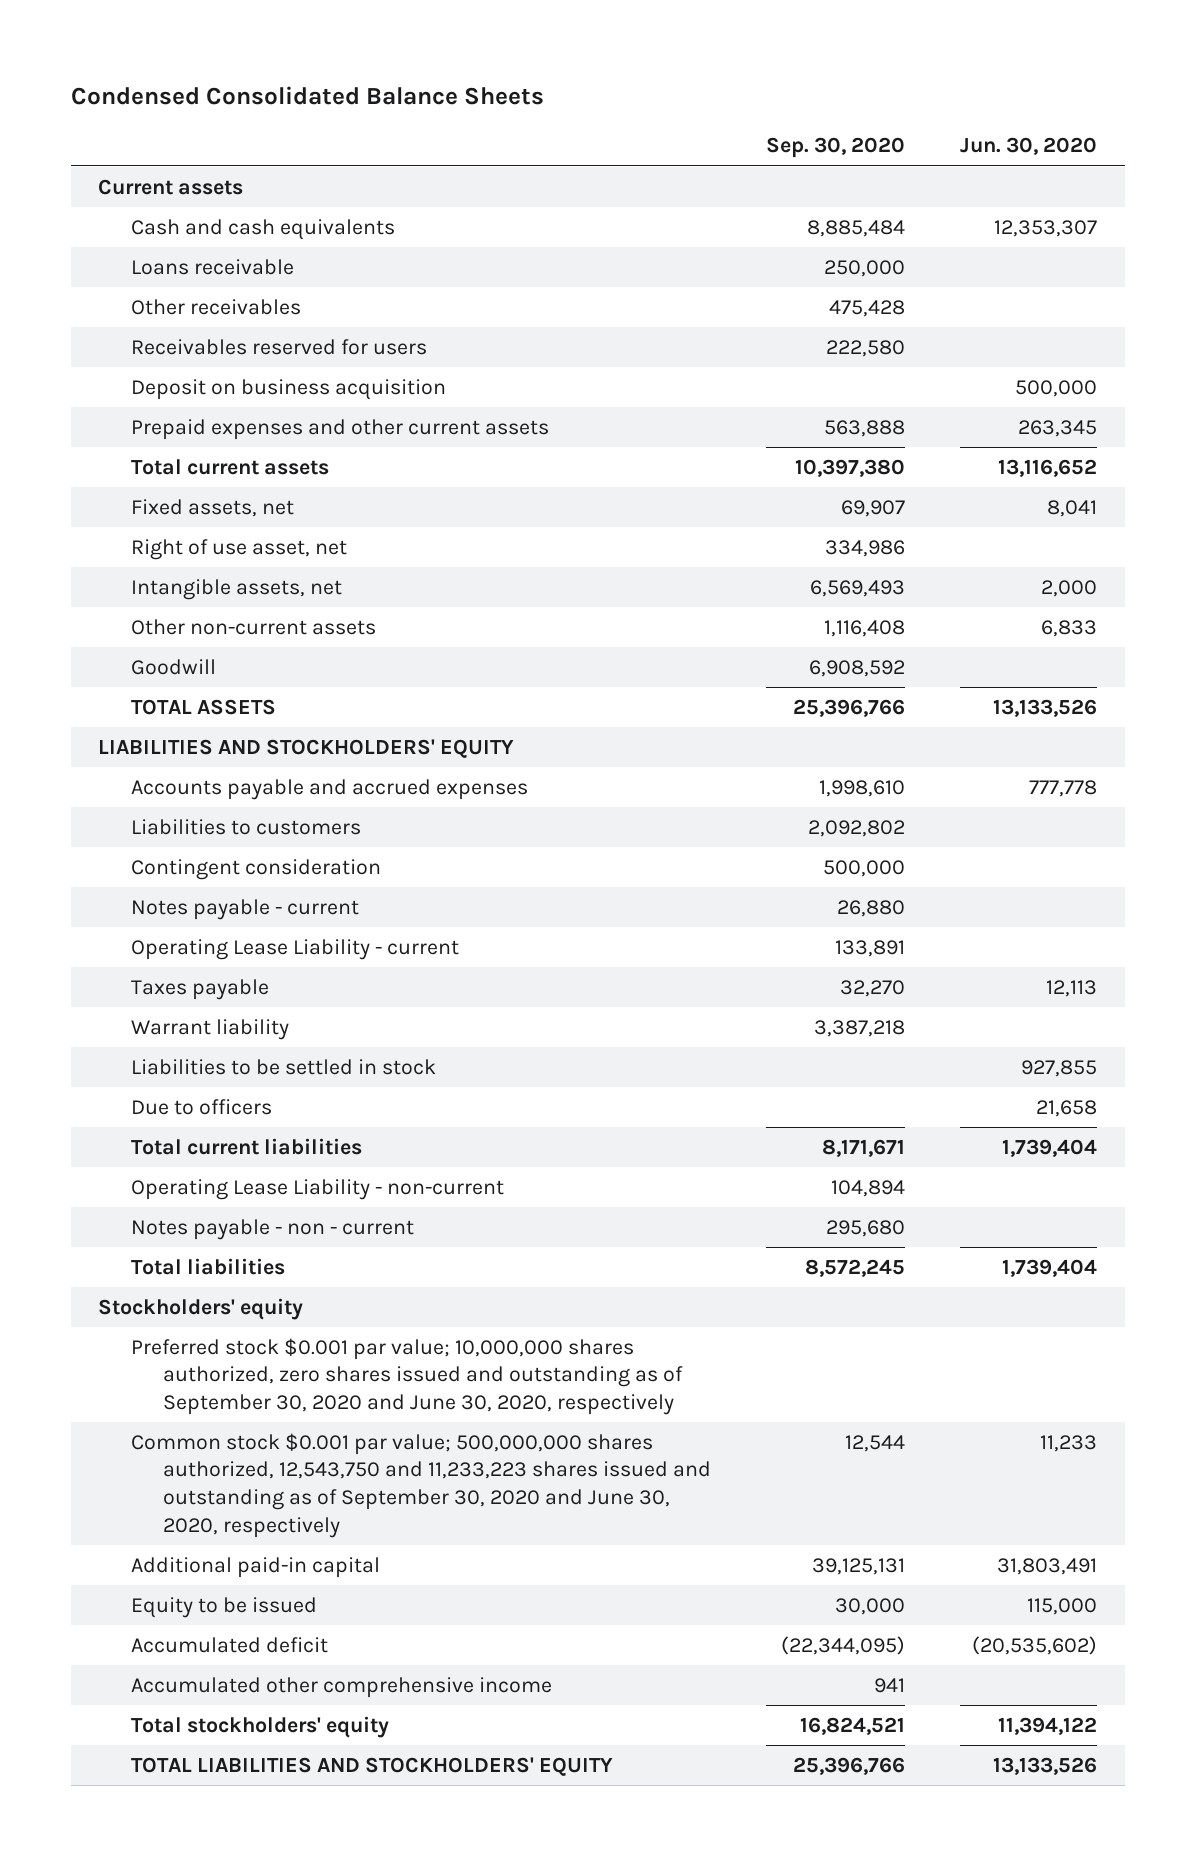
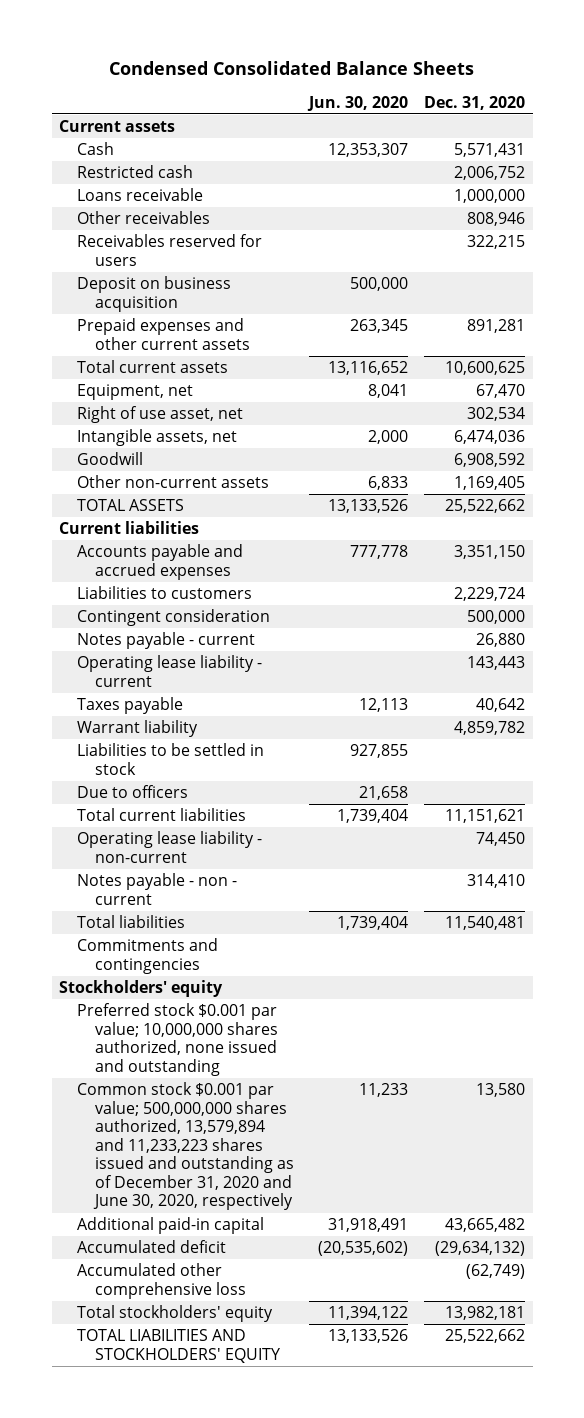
- | Sep. 30, 2020 | Jun. 30, 2020
+ | Jun. 30, 2020 | Dec. 31, 2020
- Cash and cash equivalents | 8,885,484 | 12,353,307
+ Cash | 12,353,307 | 5,571,431
+ Restricted cash | | 2,006,752
- Fixed assets, net | 69,907 | 8,041
+ Equipment, net | 8,041 | 67,470
moved down: Other non-current assets | 6,833 | 1,169,405
- LIABILITIES AND STOCKHOLDERS' EQUITY
+ Current liabilities
- Operating Lease Liability - current | 133,891 |
+ Operating lease liability - current | | 143,443
- Operating Lease Liability - non-current | 104,894 |
+ Operating lease liability - non-current | | 74,450
+ Commitments and contingencies
- Preferred stock $0.001 par value; 10,000,000 shares authorized, zero shares issued and outstanding as of September 30, 2020 and June 30, 2020, respectively
- Common stock $0.001 par value; 500,000,000 shares authorized, 12,543,750 and 11,233,223 shares issued and outstanding as of September 30, 2020 and June 30, 2020, respectively | 12,544 | 11,233
- Additional paid-in capital | 39,125,131 | 31,803,491
- Equity to be issued | 30,000 | 115,000
+ Preferred stock $0.001 par value; 10,000,000 shares authorized, none issued and outstanding
+ Common stock $0.001 par value; 500,000,000 shares authorized, 13,579,894 and 11,233,223 shares issued and outstanding as of December 31, 2020 and June 30, 2020, respectively | 11,233 | 13,580
+ Additional paid-in capital | 31,918,491 | 43,665,482
- Accumulated other comprehensive income | 941 |
+ Accumulated other comprehensive loss | | (62,749)

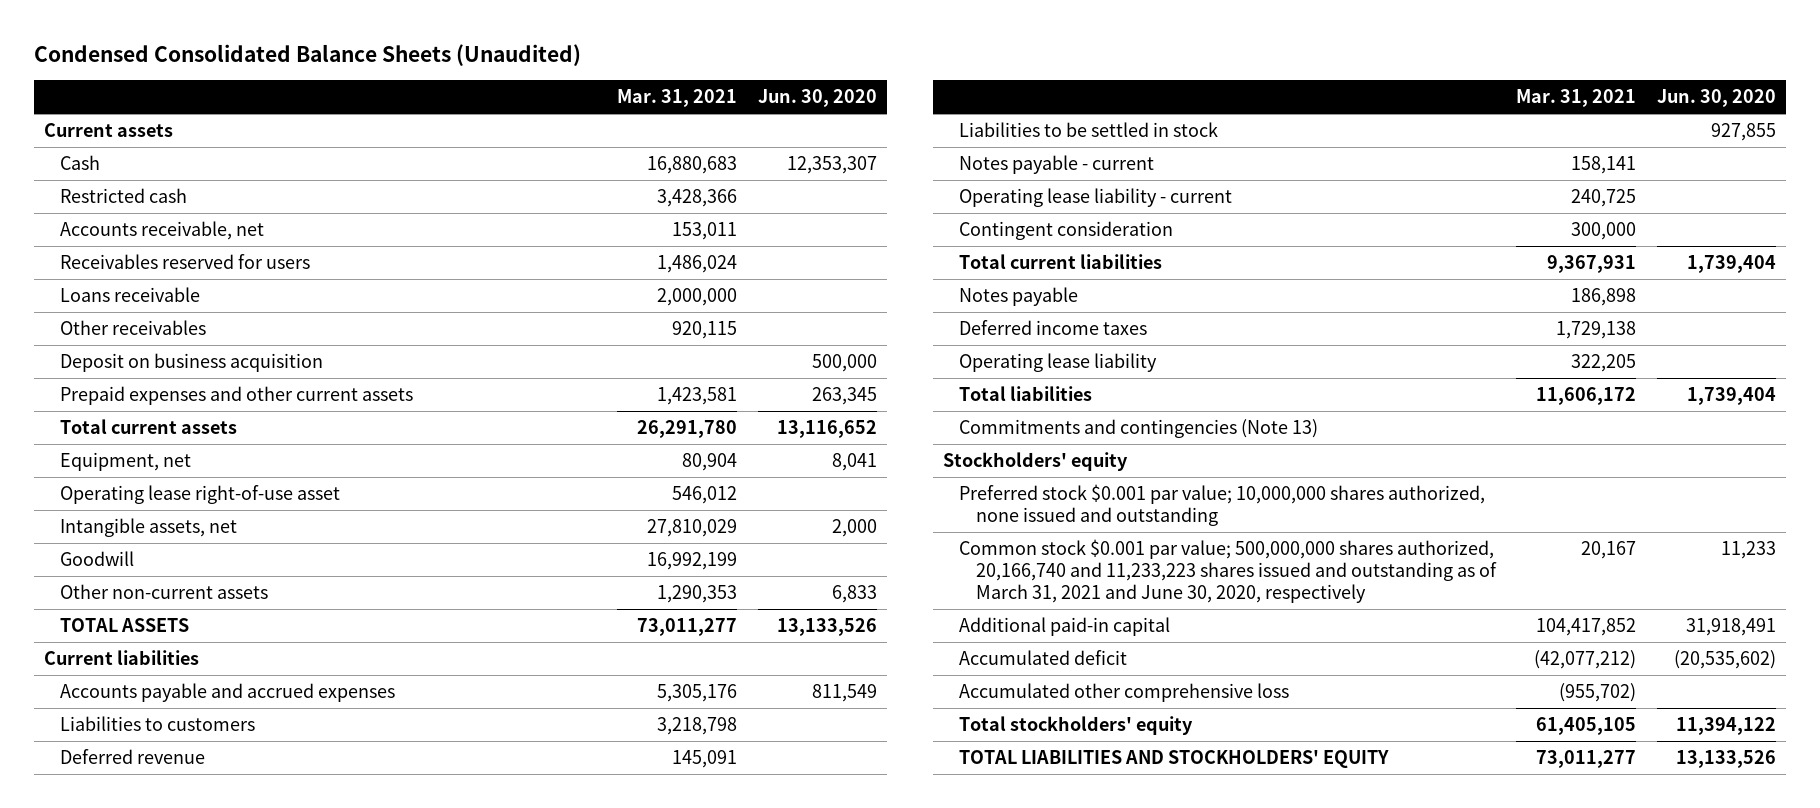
- Condensed Consolidated Balance Sheets
+ Condensed Consolidated Balance Sheets (Unaudited)
- | Jun. 30, 2020 | Dec. 31, 2020
+ | Mar. 31, 2021 | Jun. 30, 2020
+ Accounts receivable, net | 153,011 |
moved up: Receivables reserved for users | 1,486,024 |
- Right of use asset, net | | 302,534
+ Operating lease right-of-use asset | 546,012 |
- Accounts payable and accrued expenses | 777,778 | 3,351,150
+ Accounts payable and accrued expenses | 5,305,176 | 811,549
+ Deferred revenue | 145,091 |
moved up: Liabilities to be settled in stock | | 927,855
- Taxes payable | 12,113 | 40,642
- Warrant liability | | 4,859,782
- Due to officers | 21,658 |
moved down: Contingent consideration | 300,000 |
- Operating lease liability - non-current | | 74,450
- Notes payable - non - current | | 314,410
+ Notes payable | 186,898 |
+ Deferred income taxes | 1,729,138 |
+ Operating lease liability | 322,205 |
- Commitments and contingencies
+ Commitments and contingencies (Note 13)
- Common stock $0.001 par value; 500,000,000 shares authorized, 13,579,894 and 11,233,223 shares issued and outstanding as of December 31, 2020 and June 30, 2020, respectively | 11,233 | 13,580
+ Common stock $0.001 par value; 500,000,000 shares authorized, 20,166,740 and 11,233,223 shares issued and outstanding as of March 31, 2021 and June 30, 2020, respectively | 20,167 | 11,233

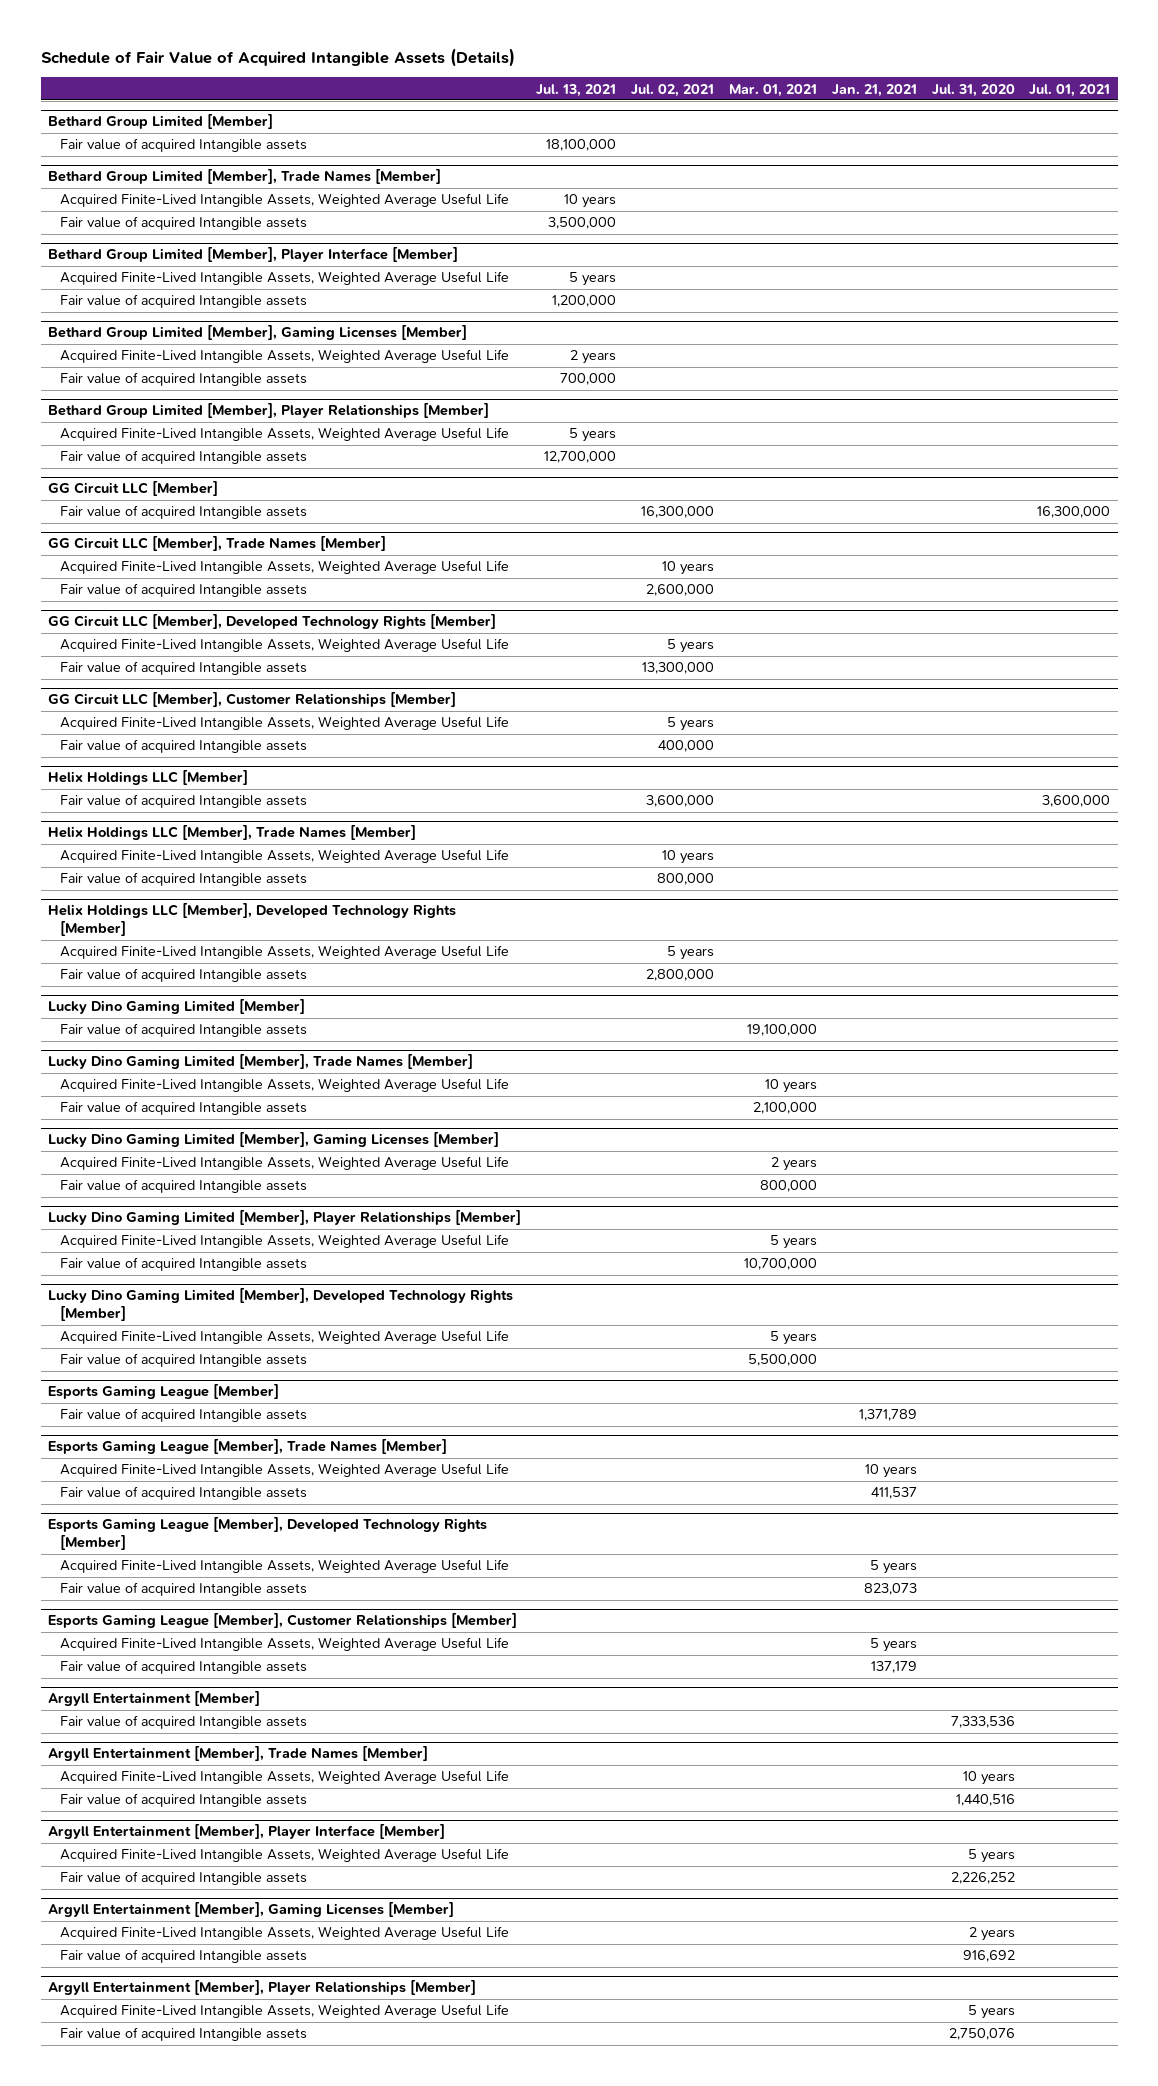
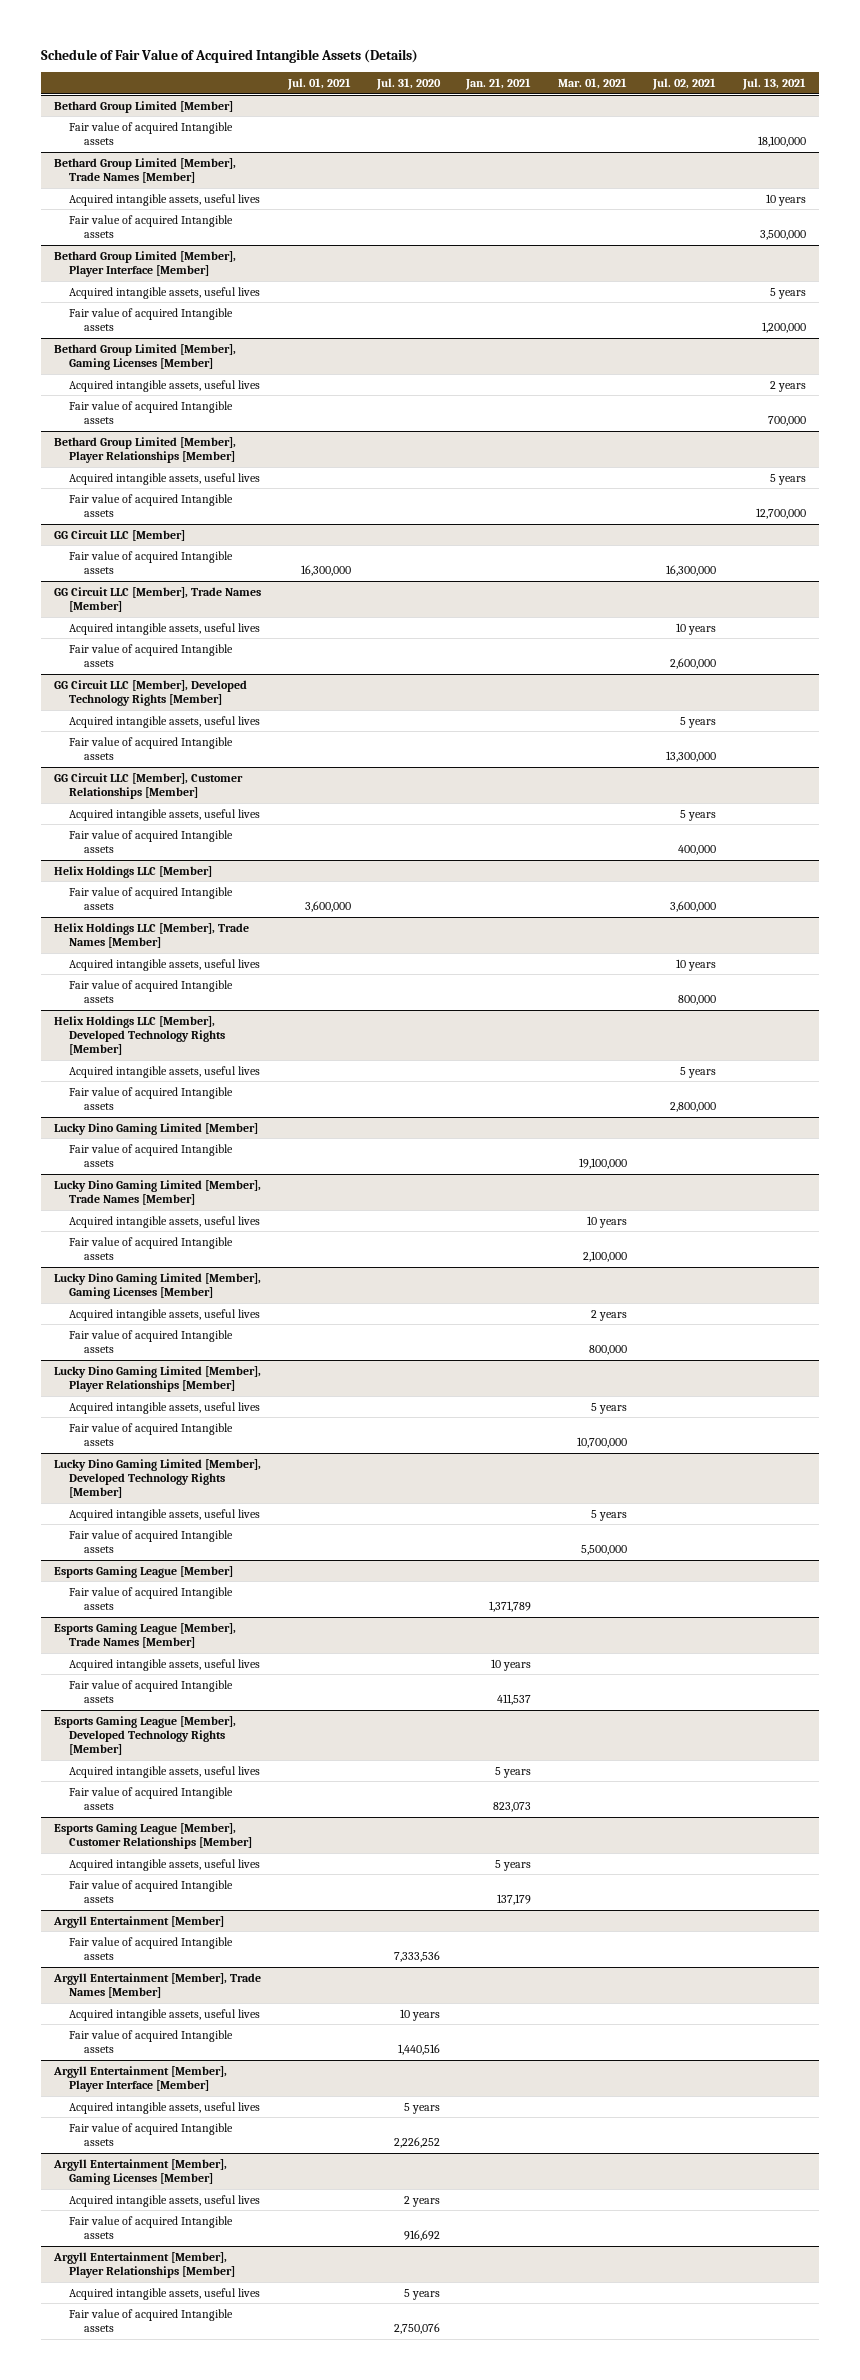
- | Jul. 13, 2021 | Jul. 02, 2021 | Mar. 01, 2021 | Jan. 21, 2021 | Jul. 31, 2020 | Jul. 01, 2021
+ | Jul. 01, 2021 | Jul. 31, 2020 | Jan. 21, 2021 | Mar. 01, 2021 | Jul. 02, 2021 | Jul. 13, 2021
@ Bethard Group Limited [Member], Trade Names [Member]
- Acquired Finite-Lived Intangible Assets, Weighted Average Useful Life | 10 years | | | | |
+ Acquired intangible assets, useful lives | | | | | | 10 years
@ Bethard Group Limited [Member], Player Interface [Member]
- Acquired Finite-Lived Intangible Assets, Weighted Average Useful Life | 5 years | | | | |
+ Acquired intangible assets, useful lives | | | | | | 5 years
@ Bethard Group Limited [Member], Gaming Licenses [Member]
- Acquired Finite-Lived Intangible Assets, Weighted Average Useful Life | 2 years | | | | |
+ Acquired intangible assets, useful lives | | | | | | 2 years
@ Bethard Group Limited [Member], Player Relationships [Member]
- Acquired Finite-Lived Intangible Assets, Weighted Average Useful Life | 5 years | | | | |
+ Acquired intangible assets, useful lives | | | | | | 5 years
@ GG Circuit LLC [Member], Trade Names [Member]
- Acquired Finite-Lived Intangible Assets, Weighted Average Useful Life | | 10 years | | | |
+ Acquired intangible assets, useful lives | | | | | 10 years |
@ GG Circuit LLC [Member], Developed Technology Rights [Member]
- Acquired Finite-Lived Intangible Assets, Weighted Average Useful Life | | 5 years | | | |
+ Acquired intangible assets, useful lives | | | | | 5 years |
@ GG Circuit LLC [Member], Customer Relationships [Member]
- Acquired Finite-Lived Intangible Assets, Weighted Average Useful Life | | 5 years | | | |
+ Acquired intangible assets, useful lives | | | | | 5 years |
@ Helix Holdings LLC [Member], Trade Names [Member]
- Acquired Finite-Lived Intangible Assets, Weighted Average Useful Life | | 10 years | | | |
+ Acquired intangible assets, useful lives | | | | | 10 years |
@ Helix Holdings LLC [Member], Developed Technology Rights [Member]
- Acquired Finite-Lived Intangible Assets, Weighted Average Useful Life | | 5 years | | | |
+ Acquired intangible assets, useful lives | | | | | 5 years |
@ Lucky Dino Gaming Limited [Member], Trade Names [Member]
- Acquired Finite-Lived Intangible Assets, Weighted Average Useful Life | | | 10 years | | |
+ Acquired intangible assets, useful lives | | | | 10 years | |
@ Lucky Dino Gaming Limited [Member], Gaming Licenses [Member]
- Acquired Finite-Lived Intangible Assets, Weighted Average Useful Life | | | 2 years | | |
+ Acquired intangible assets, useful lives | | | | 2 years | |
@ Lucky Dino Gaming Limited [Member], Player Relationships [Member]
- Acquired Finite-Lived Intangible Assets, Weighted Average Useful Life | | | 5 years | | |
+ Acquired intangible assets, useful lives | | | | 5 years | |
@ Lucky Dino Gaming Limited [Member], Developed Technology Rights [Member]
- Acquired Finite-Lived Intangible Assets, Weighted Average Useful Life | | | 5 years | | |
+ Acquired intangible assets, useful lives | | | | 5 years | |
@ Esports Gaming League [Member], Trade Names [Member]
- Acquired Finite-Lived Intangible Assets, Weighted Average Useful Life | | | | 10 years | |
+ Acquired intangible assets, useful lives | | | 10 years | | |
@ Esports Gaming League [Member], Developed Technology Rights [Member]
- Acquired Finite-Lived Intangible Assets, Weighted Average Useful Life | | | | 5 years | |
+ Acquired intangible assets, useful lives | | | 5 years | | |
@ Esports Gaming League [Member], Customer Relationships [Member]
- Acquired Finite-Lived Intangible Assets, Weighted Average Useful Life | | | | 5 years | |
+ Acquired intangible assets, useful lives | | | 5 years | | |
@ Argyll Entertainment [Member], Trade Names [Member]
- Acquired Finite-Lived Intangible Assets, Weighted Average Useful Life | | | | | 10 years |
+ Acquired intangible assets, useful lives | | 10 years | | | |
@ Argyll Entertainment [Member], Player Interface [Member]
- Acquired Finite-Lived Intangible Assets, Weighted Average Useful Life | | | | | 5 years |
+ Acquired intangible assets, useful lives | | 5 years | | | |
@ Argyll Entertainment [Member], Gaming Licenses [Member]
- Acquired Finite-Lived Intangible Assets, Weighted Average Useful Life | | | | | 2 years |
+ Acquired intangible assets, useful lives | | 2 years | | | |
@ Argyll Entertainment [Member], Player Relationships [Member]
- Acquired Finite-Lived Intangible Assets, Weighted Average Useful Life | | | | | 5 years |
+ Acquired intangible assets, useful lives | | 5 years | | | |

